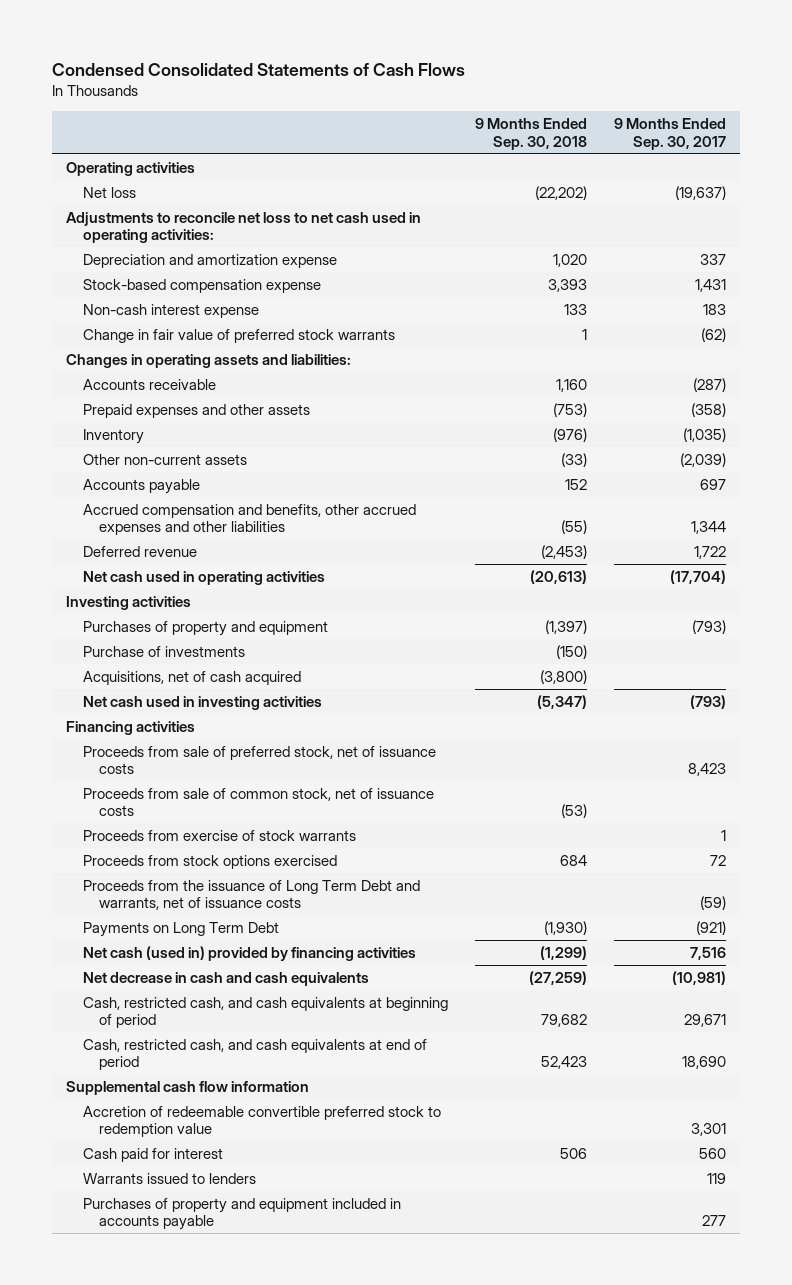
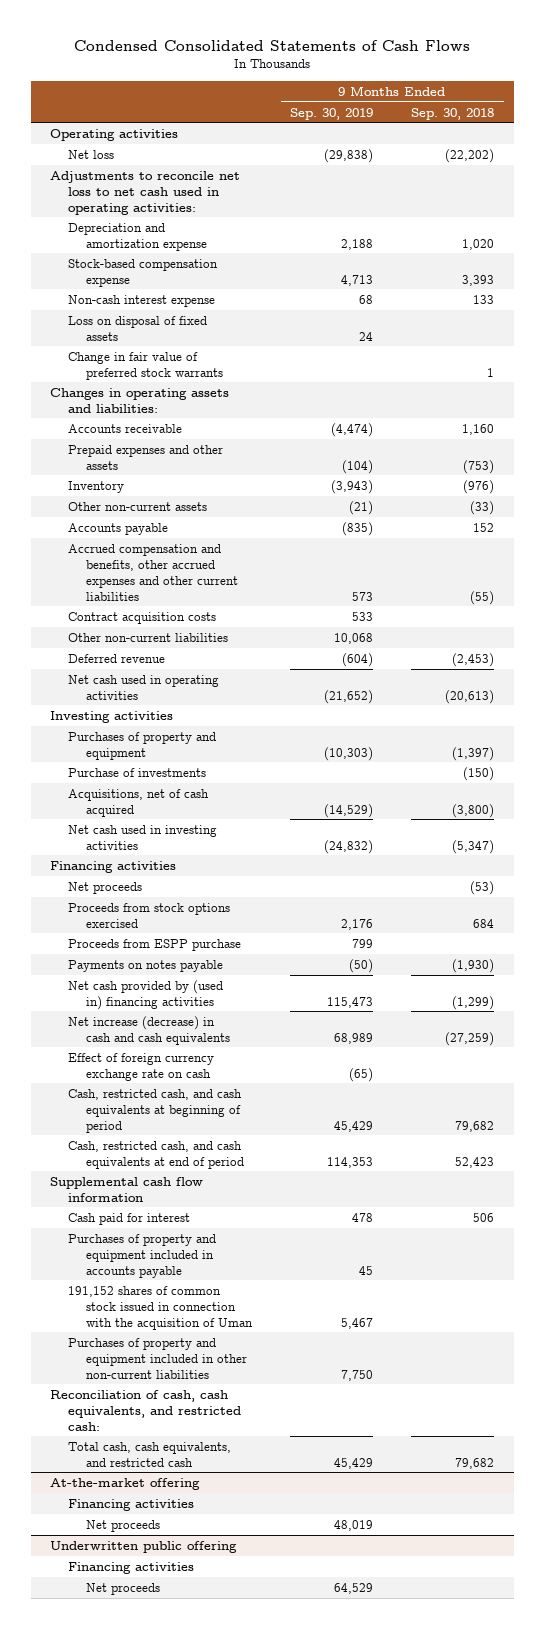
- | 9 Months Ended Sep. 30, 2018 | 9 Months Ended Sep. 30, 2017
+ | 9 Months Ended Sep. 30, 2019 | 9 Months Ended Sep. 30, 2018
+ Loss on disposal of fixed assets | 24 |
- Accrued compensation and benefits, other accrued expenses and other liabilities | (55) | 1,344
+ Accrued compensation and benefits, other accrued expenses and other current liabilities | 573 | (55)
+ Contract acquisition costs | 533 |
+ Other non-current liabilities | 10,068 |
- Proceeds from sale of preferred stock, net of issuance costs | | 8,423
- Proceeds from sale of common stock, net of issuance costs | (53) |
- Proceeds from exercise of stock warrants | | 1
+ Net proceeds | | (53)
- Proceeds from the issuance of Long Term Debt and warrants, net of issuance costs | | (59)
- Payments on Long Term Debt | (1,930) | (921)
- Net cash (used in) provided by financing activities | (1,299) | 7,516
- Net decrease in cash and cash equivalents | (27,259) | (10,981)
+ Proceeds from ESPP purchase | 799 |
+ Payments on notes payable | (50) | (1,930)
+ Net cash provided by (used in) financing activities | 115,473 | (1,299)
+ Net increase (decrease) in cash and cash equivalents | 68,989 | (27,259)
+ Effect of foreign currency exchange rate on cash | (65) |
- Accretion of redeemable convertible preferred stock to redemption value | | 3,301
- Warrants issued to lenders | | 119
+ 191,152 shares of common stock issued in connection with the acquisition of Uman | 5,467 |
+ Purchases of property and equipment included in other non-current liabilities | 7,750 |
+ Reconciliation of cash, cash equivalents, and restricted cash:
+ Total cash, cash equivalents, and restricted cash | 45,429 | 79,682
+ At-the-market offering
+ Financing activities
+ Net proceeds | 48,019 |
+ Underwritten public offering
+ Financing activities
+ Net proceeds | 64,529 |

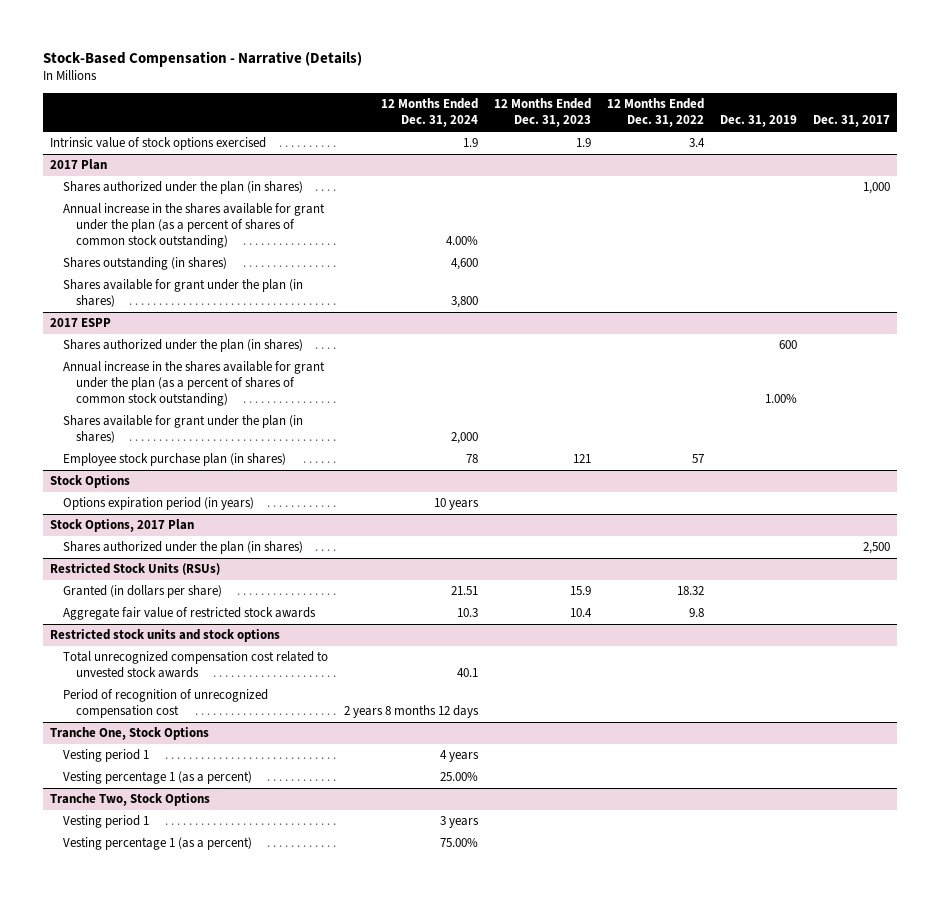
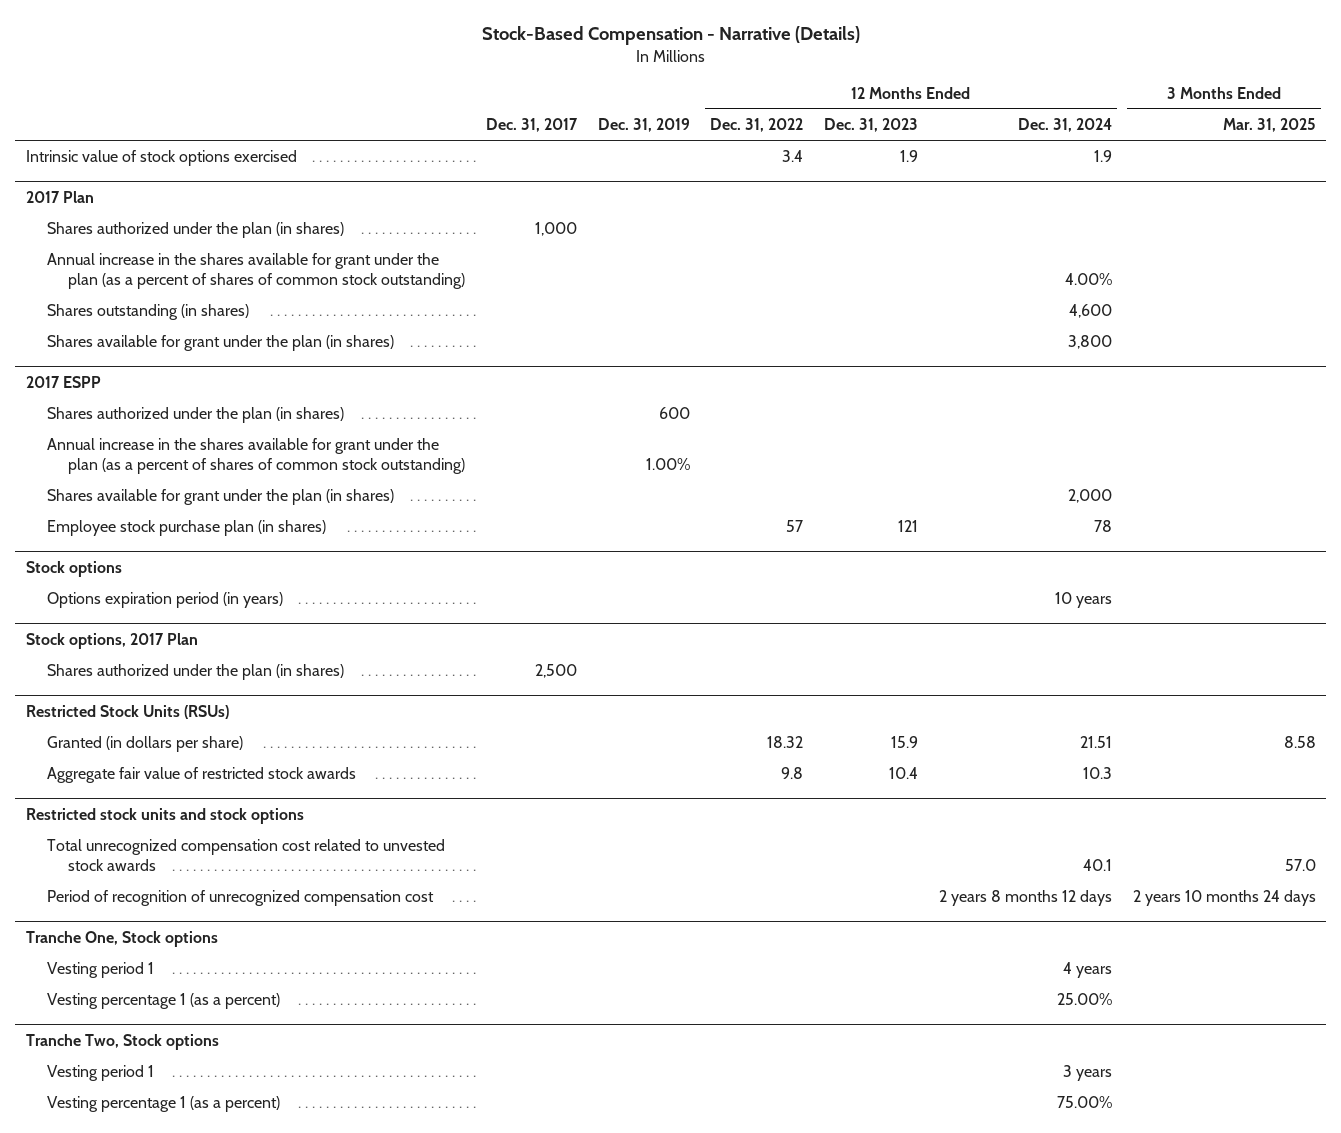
- | 12 Months Ended Dec. 31, 2024 | 12 Months Ended Dec. 31, 2023 | 12 Months Ended Dec. 31, 2022 | Dec. 31, 2019 | Dec. 31, 2017
+ | Dec. 31, 2017 | Dec. 31, 2019 | 12 Months Ended Dec. 31, 2022 | 12 Months Ended Dec. 31, 2023 | 12 Months Ended Dec. 31, 2024 | 3 Months Ended Mar. 31, 2025
- Stock Options
+ Stock options
- Stock Options, 2017 Plan
+ Stock options, 2017 Plan
- Tranche One, Stock Options
+ Tranche One, Stock options
- Tranche Two, Stock Options
+ Tranche Two, Stock options

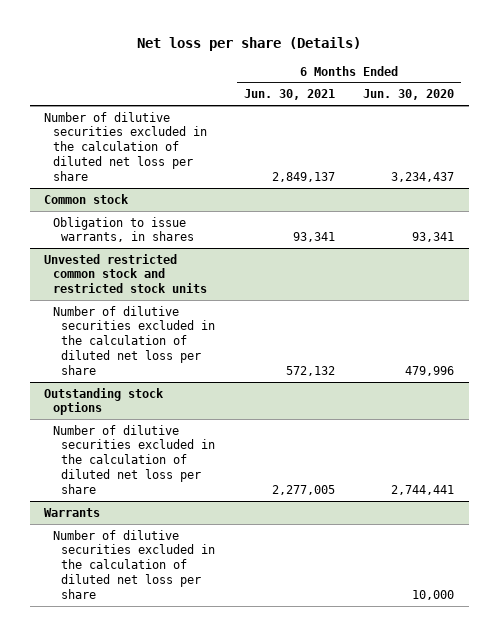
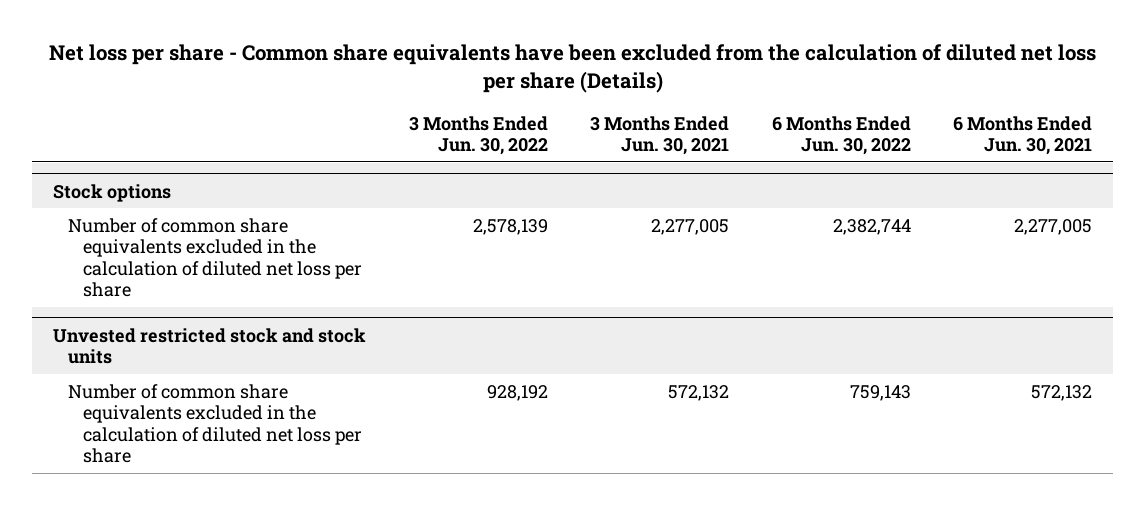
- Net loss per share (Details)
+ Net loss per share - Common share equivalents have been excluded from the calculation of diluted net loss per share (Details)
- | 6 Months Ended Jun. 30, 2021 | 6 Months Ended Jun. 30, 2020
+ | 3 Months Ended Jun. 30, 2022 | 3 Months Ended Jun. 30, 2021 | 6 Months Ended Jun. 30, 2022 | 6 Months Ended Jun. 30, 2021
- Number of dilutive securities excluded in the calculation of diluted net loss per share | 2,849,137 | 3,234,437
- Common stock
- Obligation to issue warrants, in shares | 93,341 | 93,341
- Unvested restricted common stock and restricted stock units
- Number of dilutive securities excluded in the calculation of diluted net loss per share | 572,132 | 479,996
- Outstanding stock options
- Number of dilutive securities excluded in the calculation of diluted net loss per share | 2,277,005 | 2,744,441
- Warrants
- Number of dilutive securities excluded in the calculation of diluted net loss per share | | 10,000
+ Stock options
+ Number of common share equivalents excluded in the calculation of diluted net loss per share | 2,578,139 | 2,277,005 | 2,382,744 | 2,277,005
+ Unvested restricted stock and stock units
+ Number of common share equivalents excluded in the calculation of diluted net loss per share | 928,192 | 572,132 | 759,143 | 572,132

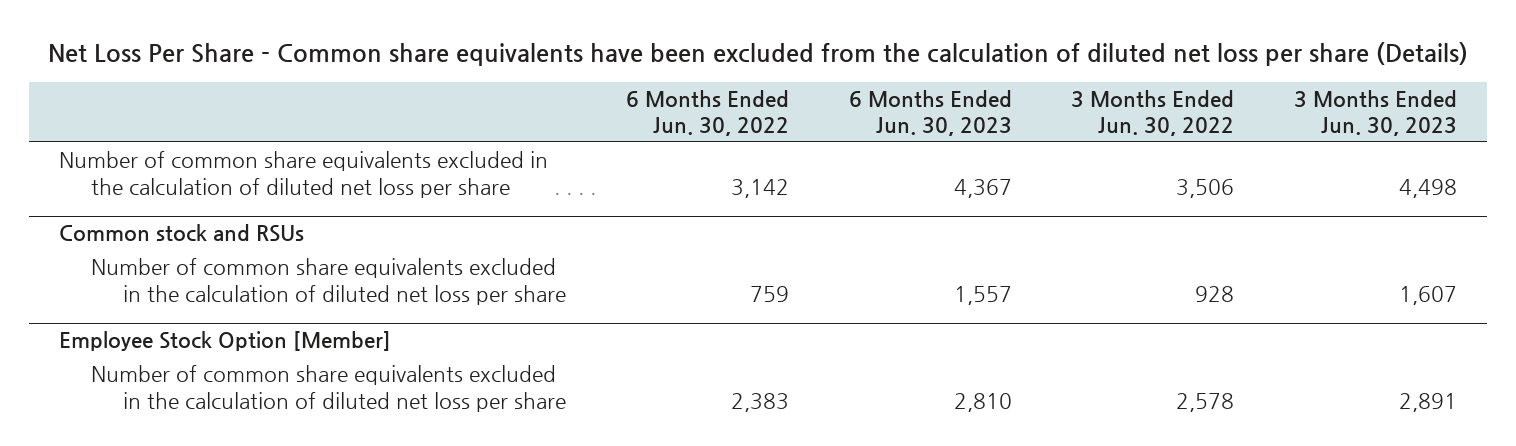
- Net loss per share - Common share equivalents have been excluded from the calculation of diluted net loss per share (Details)
+ Net Loss Per Share - Common share equivalents have been excluded from the calculation of diluted net loss per share (Details)
- | 3 Months Ended Jun. 30, 2022 | 3 Months Ended Jun. 30, 2021 | 6 Months Ended Jun. 30, 2022 | 6 Months Ended Jun. 30, 2021
+ | 6 Months Ended Jun. 30, 2022 | 6 Months Ended Jun. 30, 2023 | 3 Months Ended Jun. 30, 2022 | 3 Months Ended Jun. 30, 2023
- Stock options
- Number of common share equivalents excluded in the calculation of diluted net loss per share | 2,578,139 | 2,277,005 | 2,382,744 | 2,277,005
- Unvested restricted stock and stock units
- Number of common share equivalents excluded in the calculation of diluted net loss per share | 928,192 | 572,132 | 759,143 | 572,132
+ Number of common share equivalents excluded in the calculation of diluted net loss per share | 3,142 | 4,367 | 3,506 | 4,498
+ Common stock and RSUs
+ Number of common share equivalents excluded in the calculation of diluted net loss per share | 759 | 1,557 | 928 | 1,607
+ Employee Stock Option [Member]
+ Number of common share equivalents excluded in the calculation of diluted net loss per share | 2,383 | 2,810 | 2,578 | 2,891

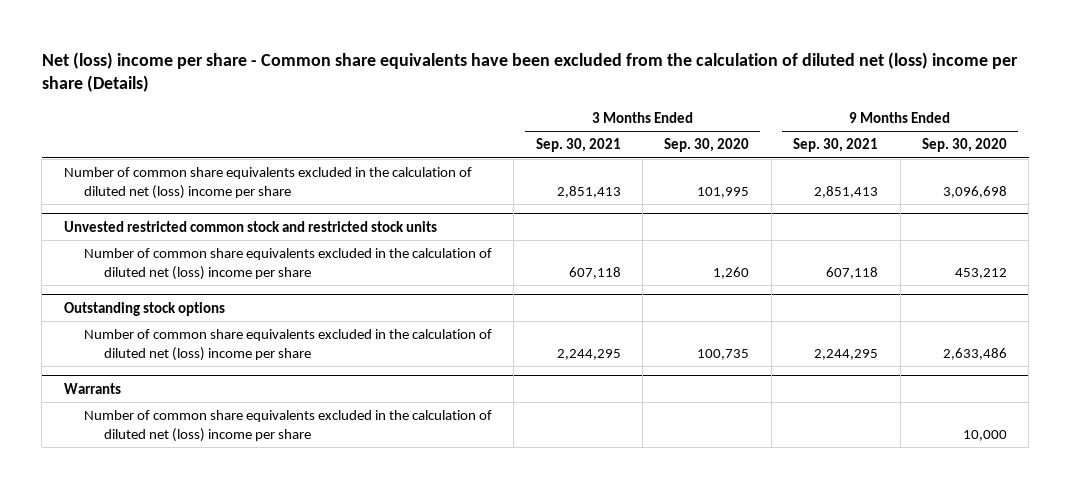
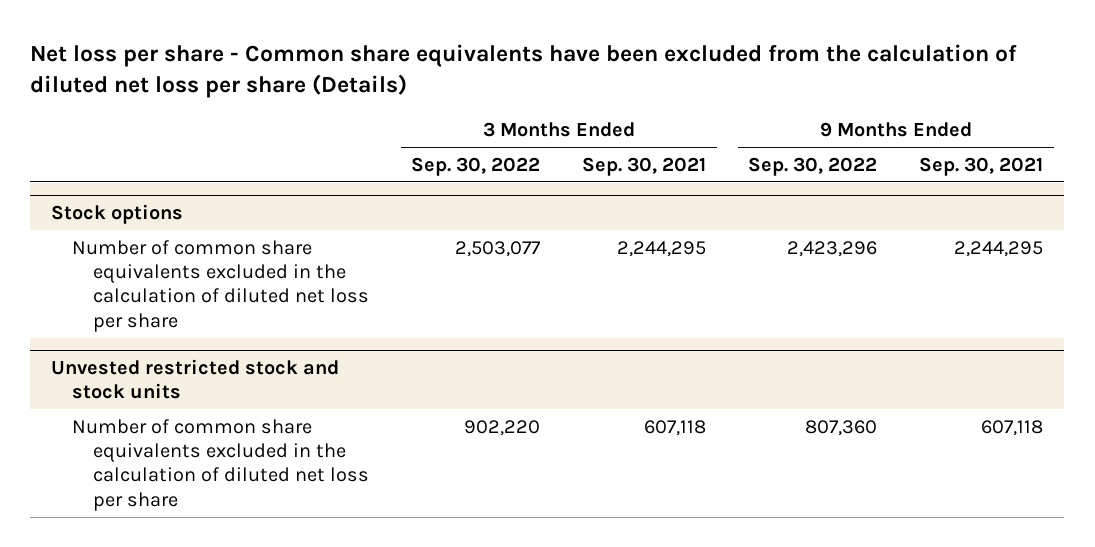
- Net (loss) income per share - Common share equivalents have been excluded from the calculation of diluted net (loss) income per share (Details)
+ Net loss per share - Common share equivalents have been excluded from the calculation of diluted net loss per share (Details)
- | 3 Months Ended Sep. 30, 2021 | 3 Months Ended Sep. 30, 2020 | 9 Months Ended Sep. 30, 2021 | 9 Months Ended Sep. 30, 2020
+ | 3 Months Ended Sep. 30, 2022 | 3 Months Ended Sep. 30, 2021 | 9 Months Ended Sep. 30, 2022 | 9 Months Ended Sep. 30, 2021
- Number of common share equivalents excluded in the calculation of diluted net (loss) income per share | 2,851,413 | 101,995 | 2,851,413 | 3,096,698
- Unvested restricted common stock and restricted stock units
- Number of common share equivalents excluded in the calculation of diluted net (loss) income per share | 607,118 | 1,260 | 607,118 | 453,212
- Outstanding stock options
- Number of common share equivalents excluded in the calculation of diluted net (loss) income per share | 2,244,295 | 100,735 | 2,244,295 | 2,633,486
- Warrants
- Number of common share equivalents excluded in the calculation of diluted net (loss) income per share | | | | 10,000
+ Stock options
+ Number of common share equivalents excluded in the calculation of diluted net loss per share | 2,503,077 | 2,244,295 | 2,423,296 | 2,244,295
+ Unvested restricted stock and stock units
+ Number of common share equivalents excluded in the calculation of diluted net loss per share | 902,220 | 607,118 | 807,360 | 607,118

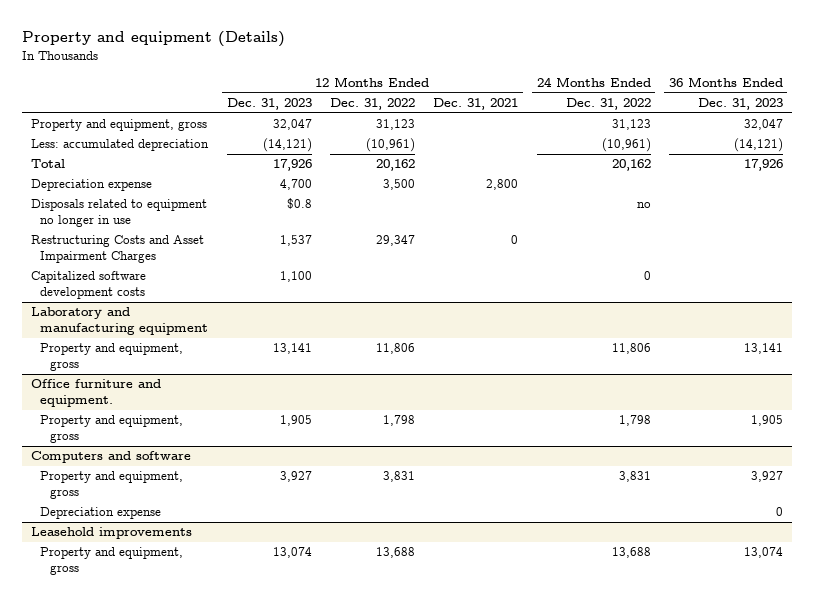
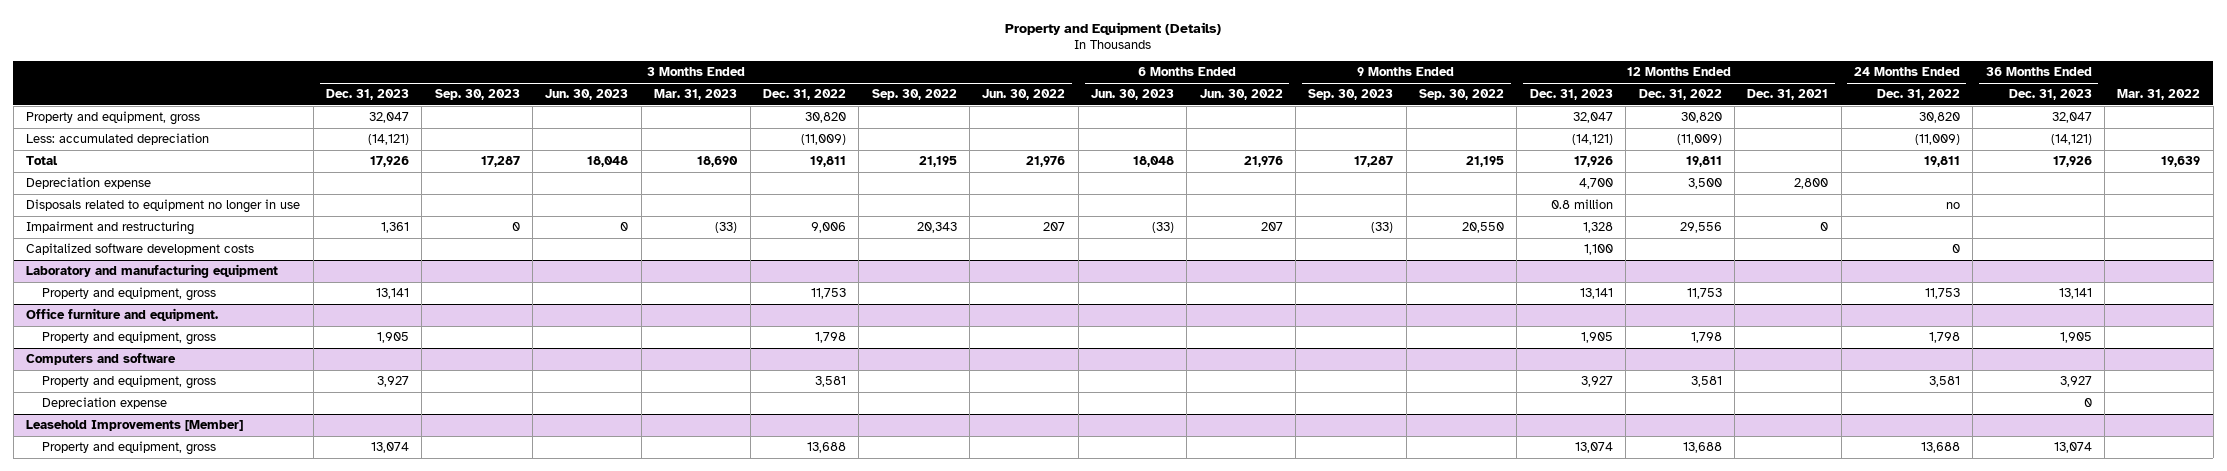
- Property and equipment (Details)
+ Property and Equipment (Details)
- | 12 Months Ended Dec. 31, 2023 | 12 Months Ended Dec. 31, 2022 | 12 Months Ended Dec. 31, 2021 | 24 Months Ended Dec. 31, 2022 | 36 Months Ended Dec. 31, 2023
+ | 3 Months Ended Dec. 31, 2023 | 3 Months Ended Sep. 30, 2023 | 3 Months Ended Jun. 30, 2023 | 3 Months Ended Mar. 31, 2023 | 3 Months Ended Dec. 31, 2022 | 3 Months Ended Sep. 30, 2022 | 3 Months Ended Jun. 30, 2022 | 6 Months Ended Jun. 30, 2023 | 6 Months Ended Jun. 30, 2022 | 9 Months Ended Sep. 30, 2023 | 9 Months Ended Sep. 30, 2022 | 12 Months Ended Dec. 31, 2023 | 12 Months Ended Dec. 31, 2022 | 12 Months Ended Dec. 31, 2021 | 24 Months Ended Dec. 31, 2022 | 36 Months Ended Dec. 31, 2023 | Mar. 31, 2022
- Property and equipment, gross | 32,047 | 31,123 | | 31,123 | 32,047
- Less: accumulated depreciation | (14,121) | (10,961) | | (10,961) | (14,121)
- Total | 17,926 | 20,162 | | 20,162 | 17,926
+ Property and equipment, gross | 32,047 | | | | 30,820 | | | | | | | 32,047 | 30,820 | | 30,820 | 32,047 |
+ Less: accumulated depreciation | (14,121) | | | | (11,009) | | | | | | | (14,121) | (11,009) | | (11,009) | (14,121) |
+ Total | 17,926 | 17,287 | 18,048 | 18,690 | 19,811 | 21,195 | 21,976 | 18,048 | 21,976 | 17,287 | 21,195 | 17,926 | 19,811 | | 19,811 | 17,926 | 19,639
- Disposals related to equipment no longer in use | $0.8 | | | no |
- Restructuring Costs and Asset Impairment Charges | 1,537 | 29,347 | 0 | |
+ Disposals related to equipment no longer in use | | | | | | | | | | | | 0.8 million | | | no | |
+ Impairment and restructuring | 1,361 | 0 | 0 | (33) | 9,006 | 20,343 | 207 | (33) | 207 | (33) | 20,550 | 1,328 | 29,556 | 0 | | |
@ Laboratory and manufacturing equipment
- Property and equipment, gross | 13,141 | 11,806 | | 11,806 | 13,141
+ Property and equipment, gross | 13,141 | | | | 11,753 | | | | | | | 13,141 | 11,753 | | 11,753 | 13,141 |
@ Computers and software
- Property and equipment, gross | 3,927 | 3,831 | | 3,831 | 3,927
+ Property and equipment, gross | 3,927 | | | | 3,581 | | | | | | | 3,927 | 3,581 | | 3,581 | 3,927 |
- Leasehold improvements
+ Leasehold Improvements [Member]

